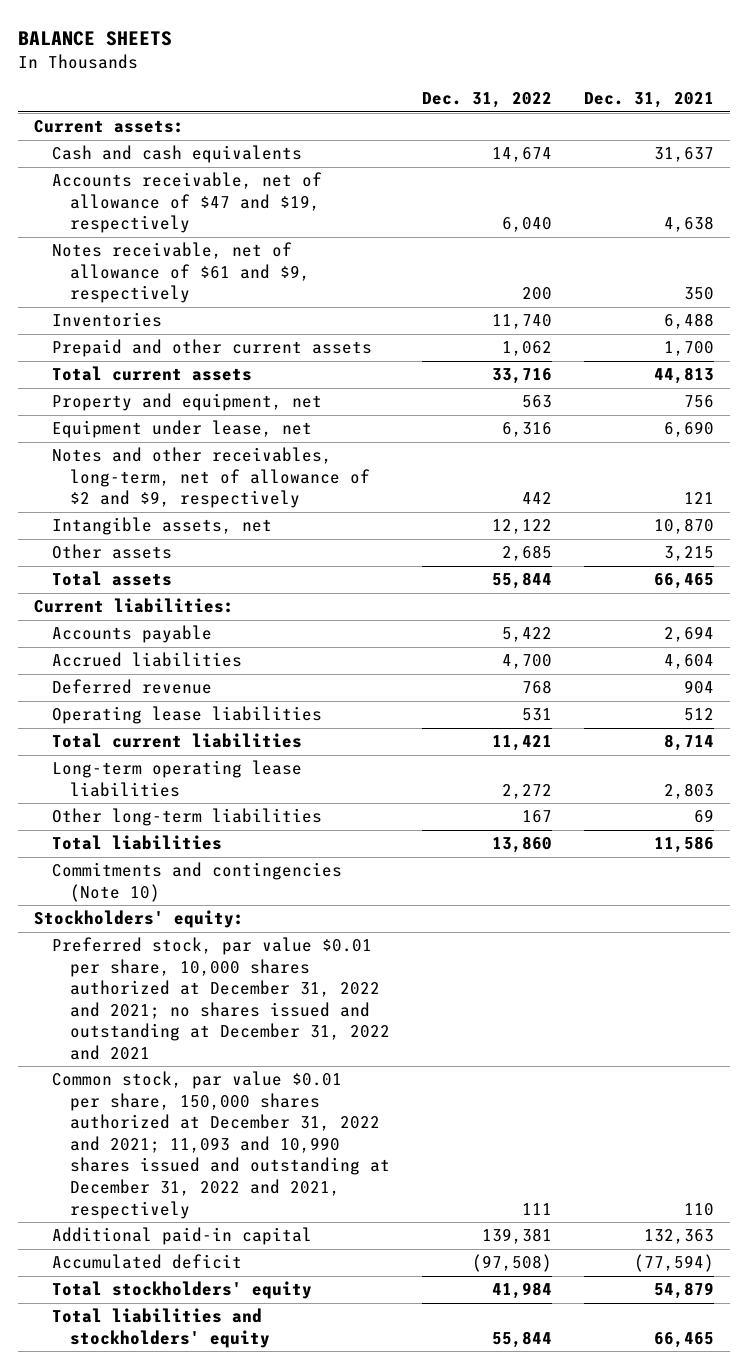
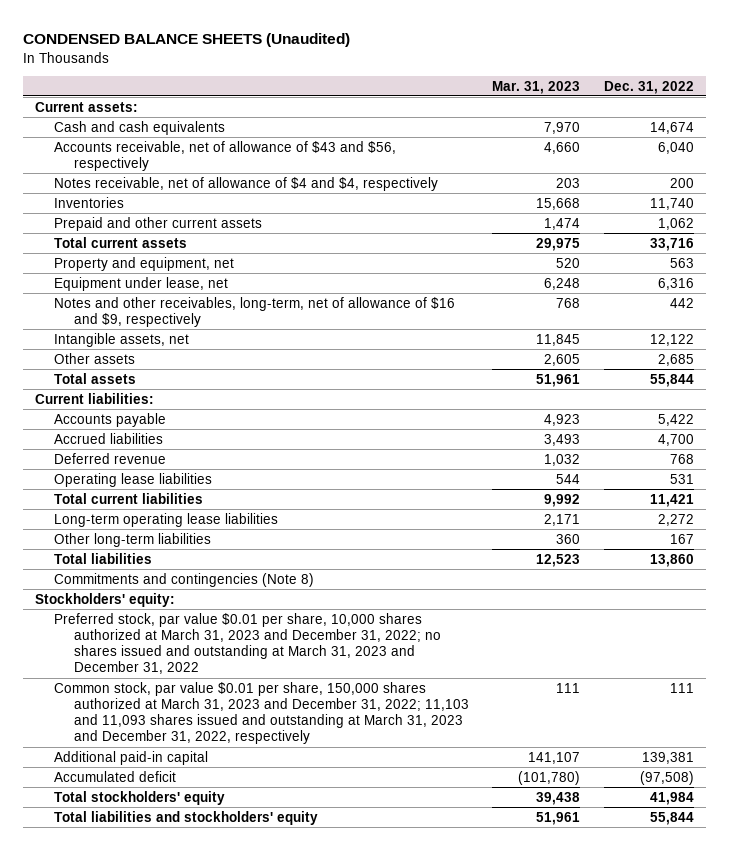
- BALANCE SHEETS
+ CONDENSED BALANCE SHEETS (Unaudited)
- | Dec. 31, 2022 | Dec. 31, 2021
+ | Mar. 31, 2023 | Dec. 31, 2022
- Accounts receivable, net of allowance of $47 and $19, respectively | 6,040 | 4,638
- Notes receivable, net of allowance of $61 and $9, respectively | 200 | 350
+ Accounts receivable, net of allowance of $43 and $56, respectively | 4,660 | 6,040
+ Notes receivable, net of allowance of $4 and $4, respectively | 203 | 200
- Notes and other receivables, long-term, net of allowance of $2 and $9, respectively | 442 | 121
+ Notes and other receivables, long-term, net of allowance of $16 and $9, respectively | 768 | 442
- Commitments and contingencies (Note 10)
+ Commitments and contingencies (Note 8)
- Preferred stock, par value $0.01 per share, 10,000 shares authorized at December 31, 2022 and 2021; no shares issued and outstanding at December 31, 2022 and 2021
- Common stock, par value $0.01 per share, 150,000 shares authorized at December 31, 2022 and 2021; 11,093 and 10,990 shares issued and outstanding at December 31, 2022 and 2021, respectively | 111 | 110
+ Preferred stock, par value $0.01 per share, 10,000 shares authorized at March 31, 2023 and December 31, 2022; no shares issued and outstanding at March 31, 2023 and December 31, 2022
+ Common stock, par value $0.01 per share, 150,000 shares authorized at March 31, 2023 and December 31, 2022; 11,103 and 11,093 shares issued and outstanding at March 31, 2023 and December 31, 2022, respectively | 111 | 111

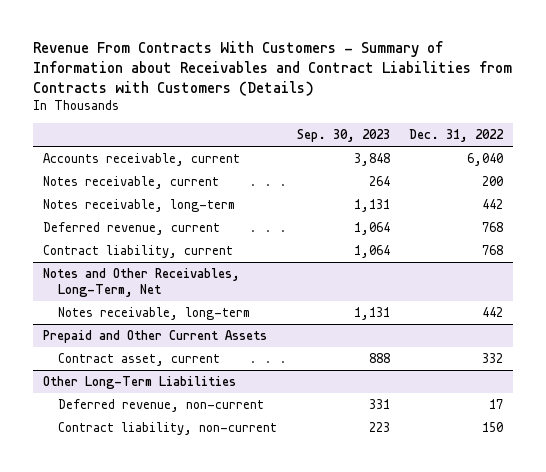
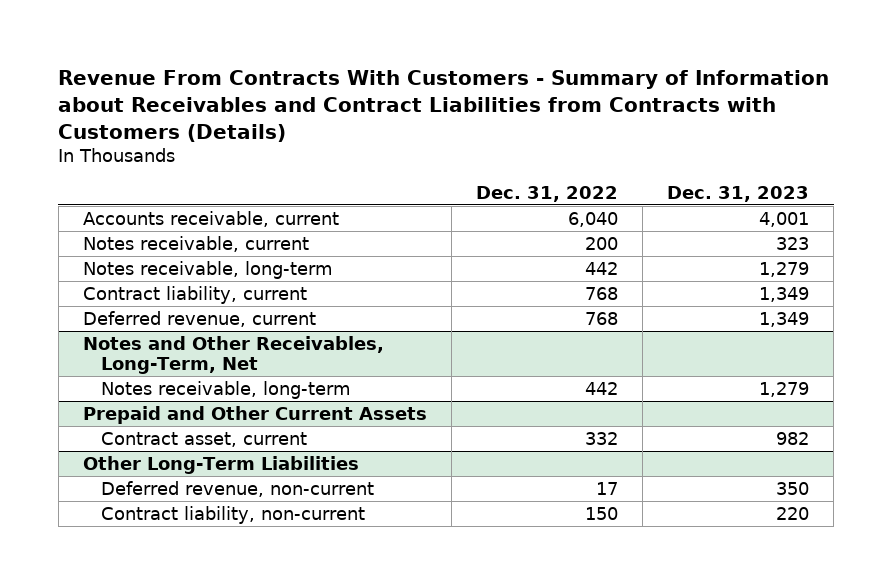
- | Sep. 30, 2023 | Dec. 31, 2022
+ | Dec. 31, 2022 | Dec. 31, 2023
moved down: Deferred revenue, current | 768 | 1,349

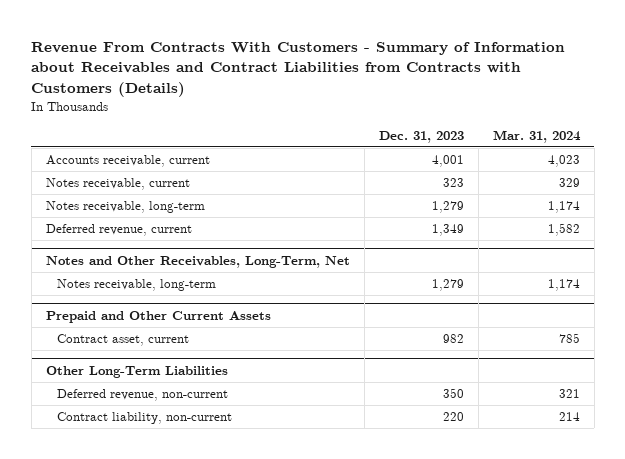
- | Dec. 31, 2022 | Dec. 31, 2023
+ | Dec. 31, 2023 | Mar. 31, 2024
- Contract liability, current | 768 | 1,349

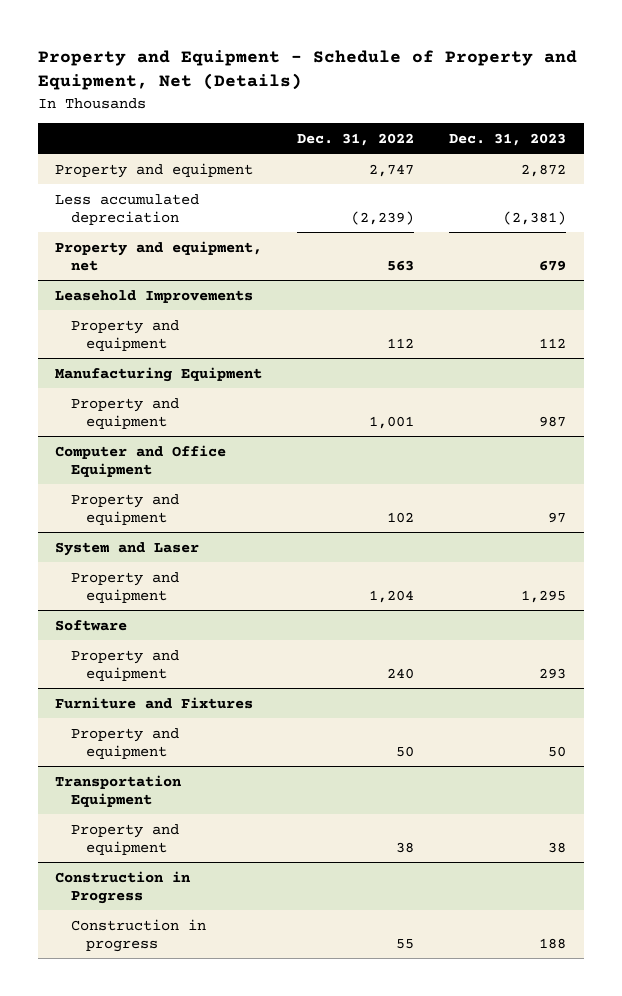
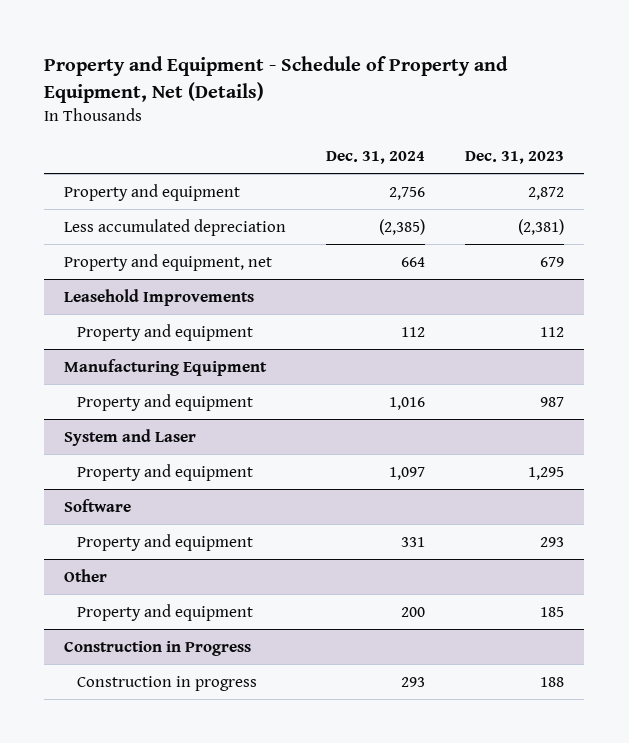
- | Dec. 31, 2022 | Dec. 31, 2023
+ | Dec. 31, 2024 | Dec. 31, 2023
- Computer and Office Equipment
- Property and equipment | 102 | 97
- Furniture and Fixtures
- Property and equipment | 50 | 50
- Transportation Equipment
- Property and equipment | 38 | 38
+ Other
+ Property and equipment | 200 | 185

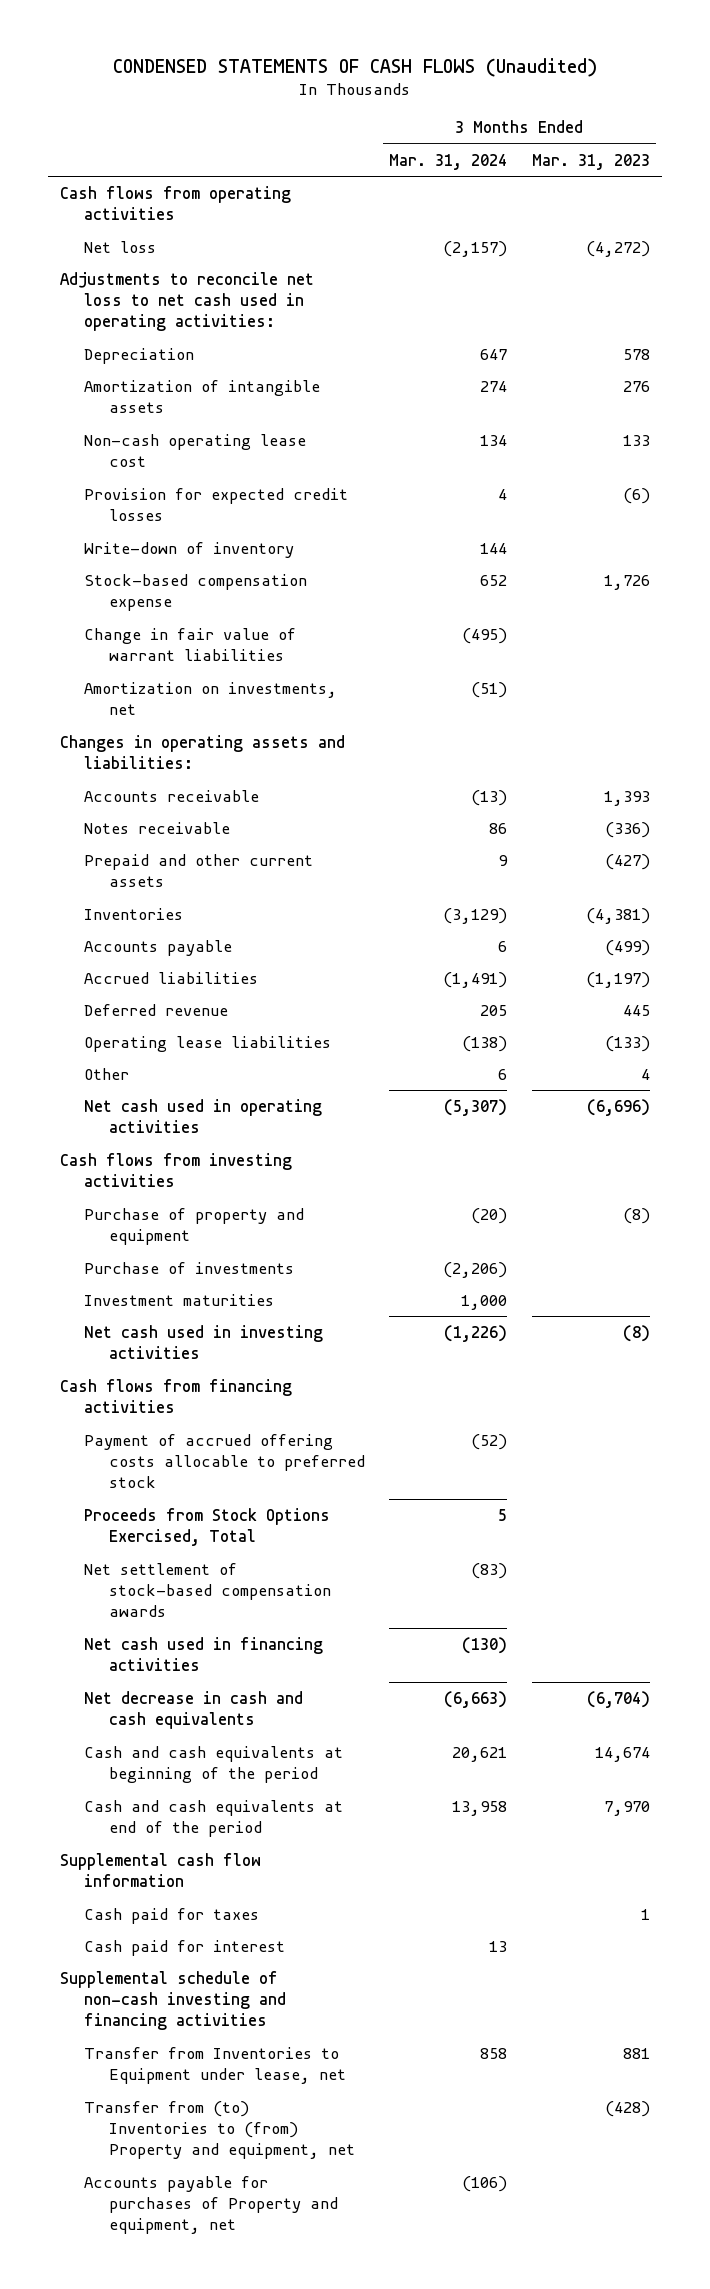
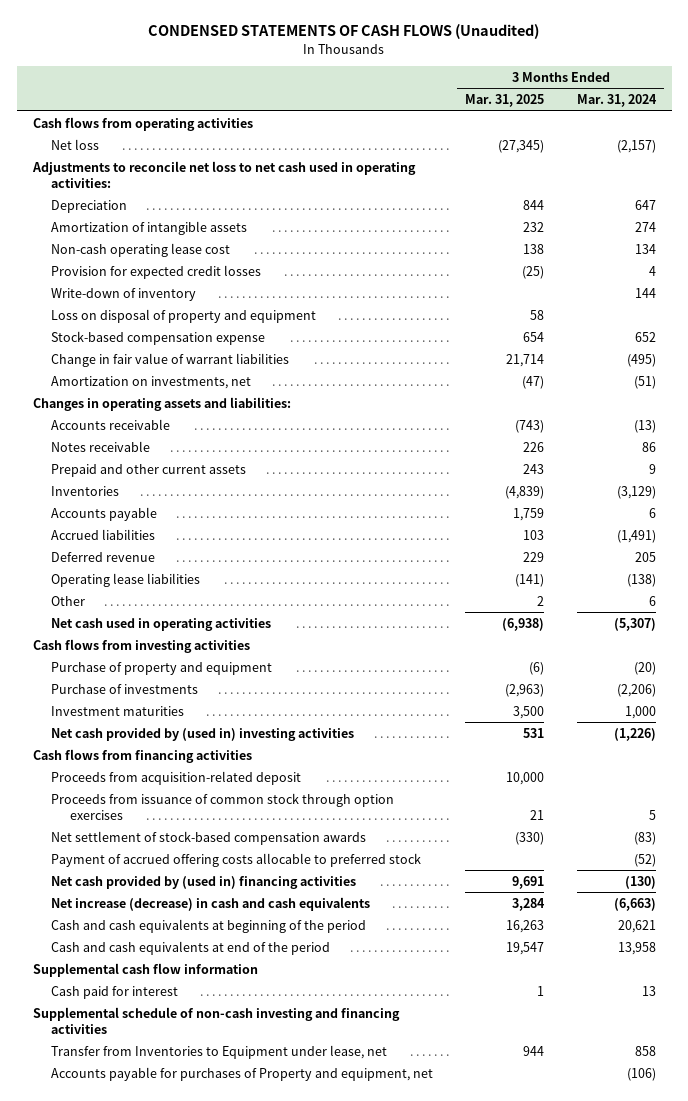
- | 3 Months Ended Mar. 31, 2024 | 3 Months Ended Mar. 31, 2023
+ | 3 Months Ended Mar. 31, 2025 | 3 Months Ended Mar. 31, 2024
+ Loss on disposal of property and equipment | 58 |
- Net cash used in investing activities | (1,226) | (8)
+ Net cash provided by (used in) investing activities | 531 | (1,226)
- Proceeds from Stock Options Exercised, Total | 5 |
+ Proceeds from acquisition-related deposit | 10,000 |
+ Proceeds from issuance of common stock through option exercises | 21 | 5
- Net cash used in financing activities | (130) |
- Net decrease in cash and cash equivalents | (6,663) | (6,704)
moved down: Payment of accrued offering costs allocable to preferred stock | | (52)
+ Net cash provided by (used in) financing activities | 9,691 | (130)
+ Net increase (decrease) in cash and cash equivalents | 3,284 | (6,663)
- Cash paid for taxes | | 1
- Transfer from (to) Inventories to (from) Property and equipment, net | | (428)

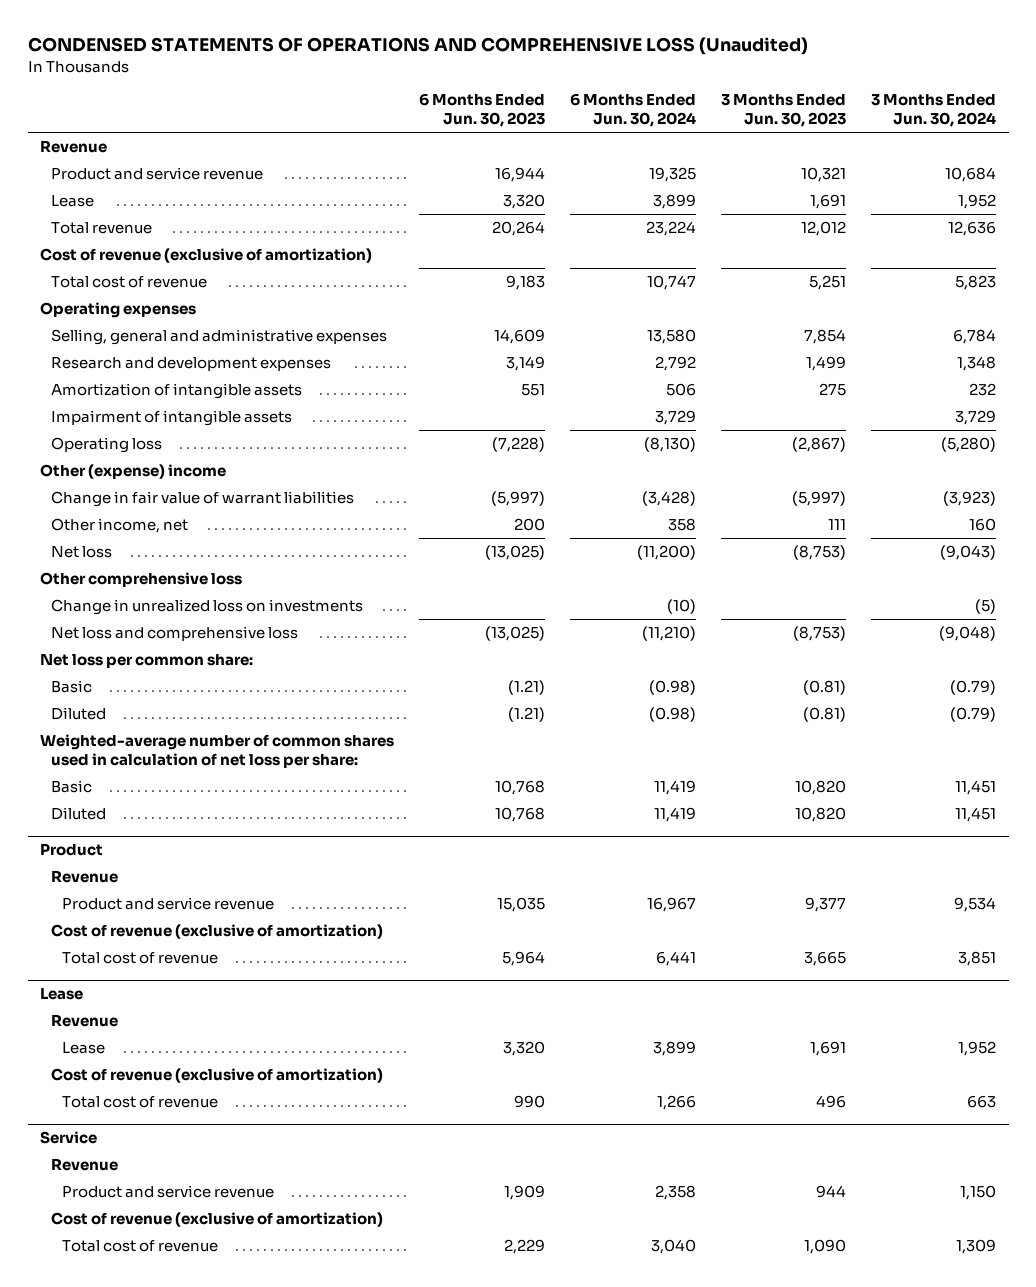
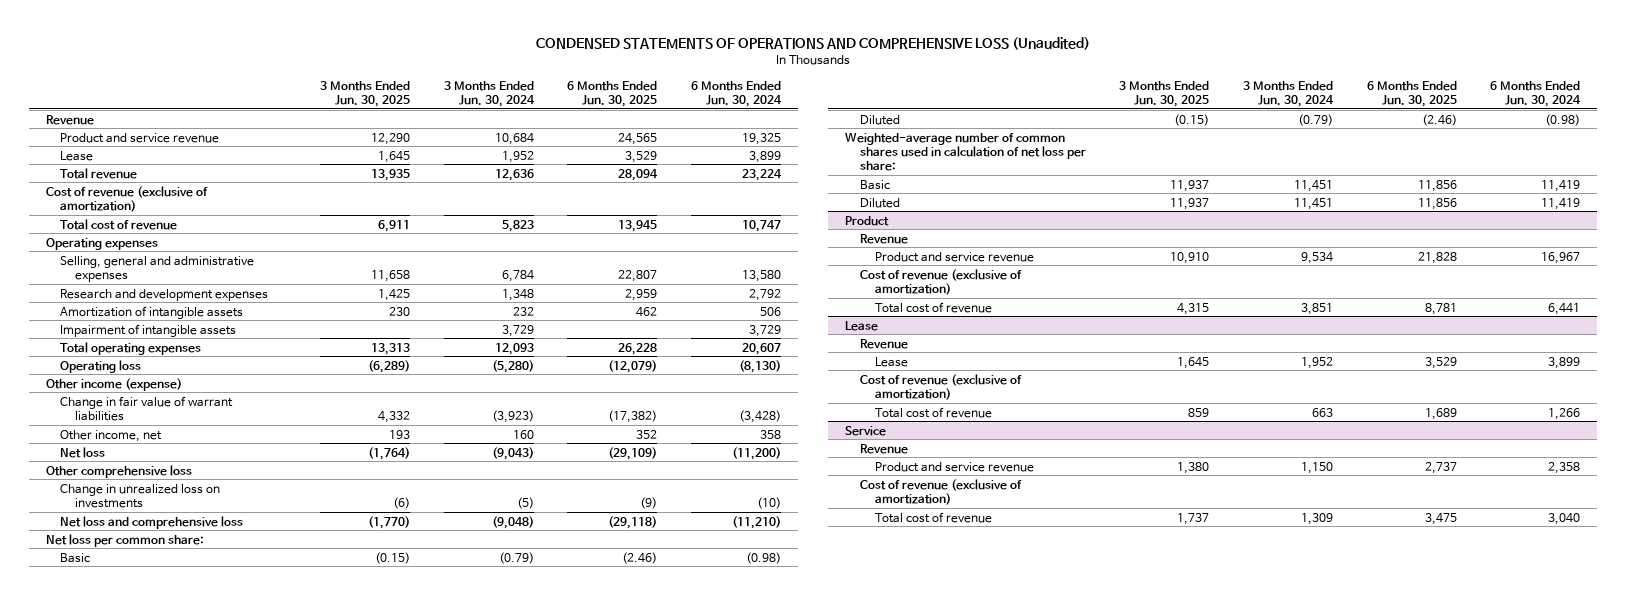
- | 6 Months Ended Jun. 30, 2023 | 6 Months Ended Jun. 30, 2024 | 3 Months Ended Jun. 30, 2023 | 3 Months Ended Jun. 30, 2024
+ | 3 Months Ended Jun. 30, 2025 | 3 Months Ended Jun. 30, 2024 | 6 Months Ended Jun. 30, 2025 | 6 Months Ended Jun. 30, 2024
+ Total operating expenses | 13,313 | 12,093 | 26,228 | 20,607
- Other (expense) income
+ Other income (expense)

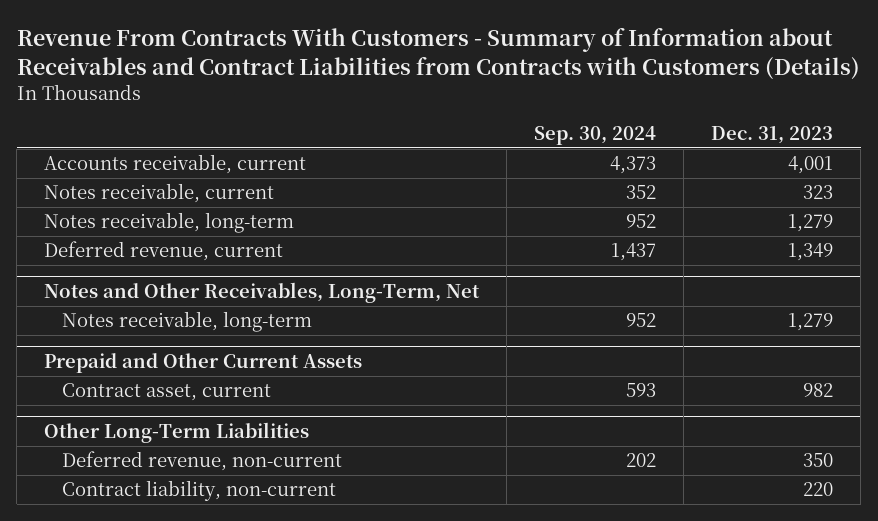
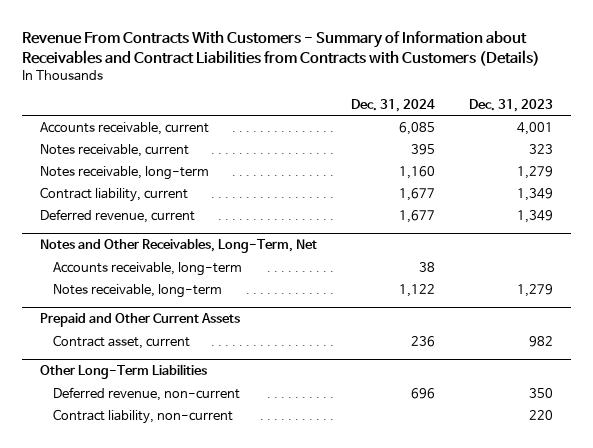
- | Sep. 30, 2024 | Dec. 31, 2023
+ | Dec. 31, 2024 | Dec. 31, 2023
+ Contract liability, current | 1,677 | 1,349
@ Notes and Other Receivables, Long-Term, Net
+ Accounts receivable, long-term | 38 |

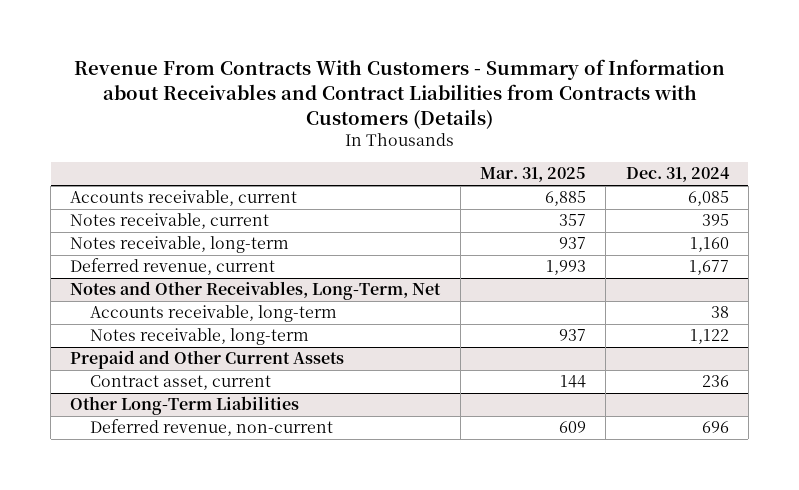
- | Dec. 31, 2024 | Dec. 31, 2023
+ | Mar. 31, 2025 | Dec. 31, 2024
- Contract liability, current | 1,677 | 1,349
@ Other Long-Term Liabilities
- Contract liability, non-current | | 220

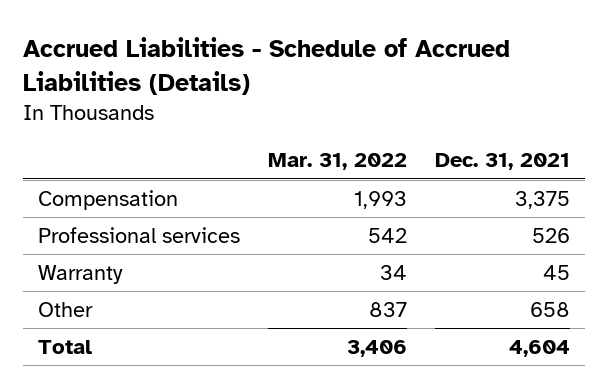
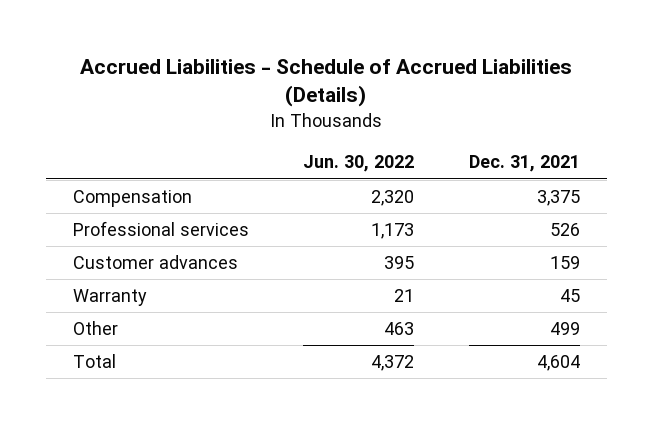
- | Mar. 31, 2022 | Dec. 31, 2021
+ | Jun. 30, 2022 | Dec. 31, 2021
+ Customer advances | 395 | 159
- Other | 837 | 658
+ Other | 463 | 499

